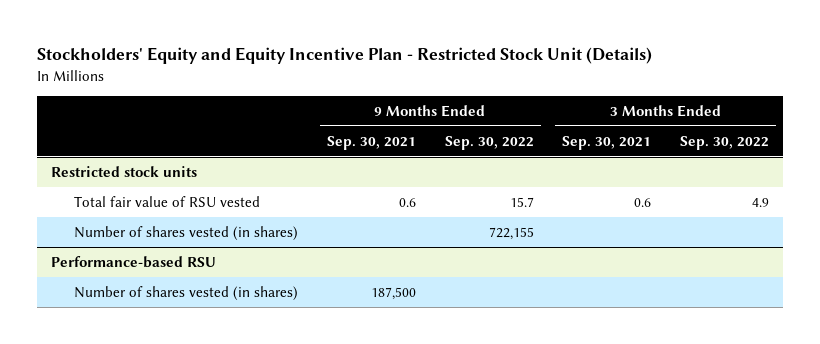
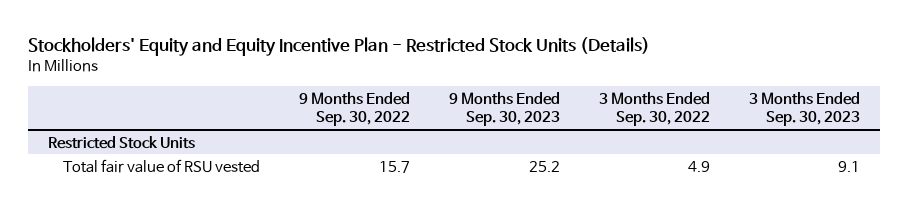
- Stockholders' Equity and Equity Incentive Plan - Restricted Stock Unit (Details)
+ Stockholders' Equity and Equity Incentive Plan - Restricted Stock Units (Details)
- | 9 Months Ended Sep. 30, 2021 | 9 Months Ended Sep. 30, 2022 | 3 Months Ended Sep. 30, 2021 | 3 Months Ended Sep. 30, 2022
+ | 9 Months Ended Sep. 30, 2022 | 9 Months Ended Sep. 30, 2023 | 3 Months Ended Sep. 30, 2022 | 3 Months Ended Sep. 30, 2023
- Restricted stock units
+ Restricted Stock Units
- Number of shares vested (in shares) | | 722,155 | |
- Performance-based RSU
- Number of shares vested (in shares) | 187,500 | | |

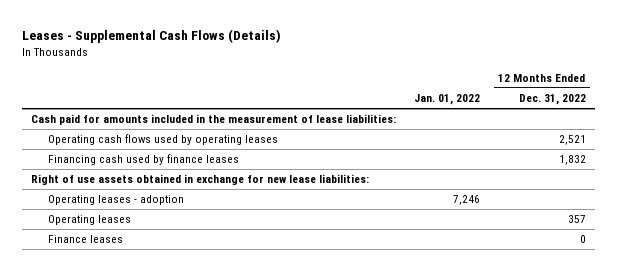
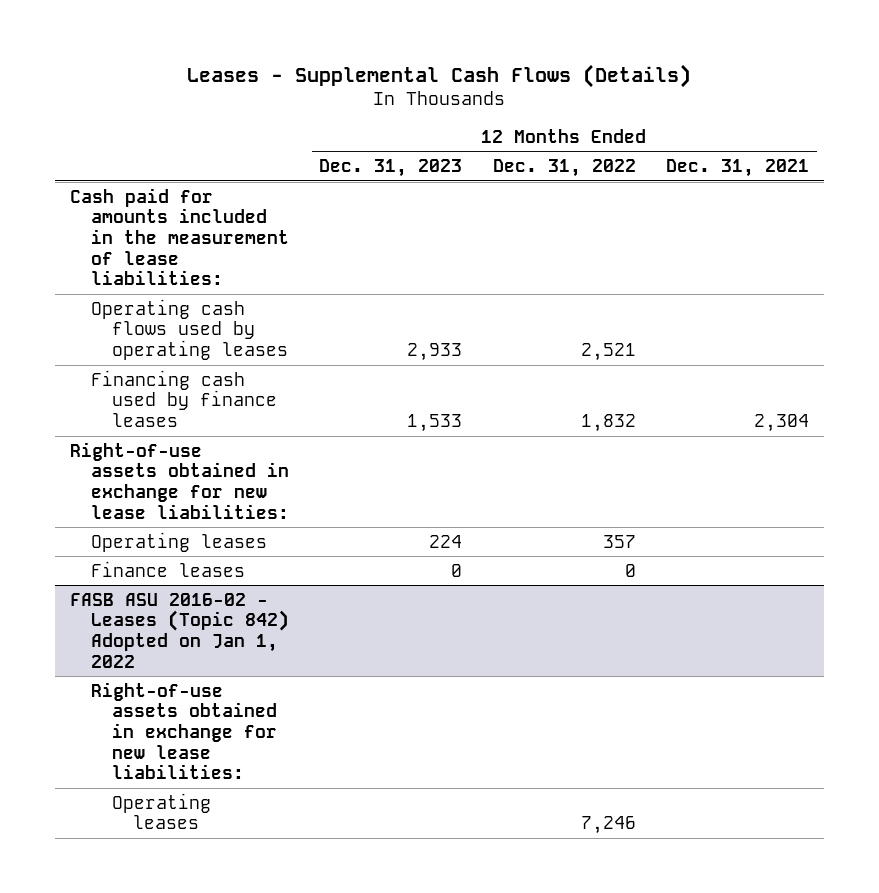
- | Jan. 01, 2022 | 12 Months Ended Dec. 31, 2022
+ | 12 Months Ended Dec. 31, 2023 | 12 Months Ended Dec. 31, 2022 | 12 Months Ended Dec. 31, 2021
- Right of use assets obtained in exchange for new lease liabilities:
- Operating leases - adoption | 7,246 |
+ Right-of-use assets obtained in exchange for new lease liabilities:
+ FASB ASU 2016-02 - Leases (Topic 842) Adopted on Jan 1, 2022
+ Right-of-use assets obtained in exchange for new lease liabilities:
+ Operating leases | | 7,246 |

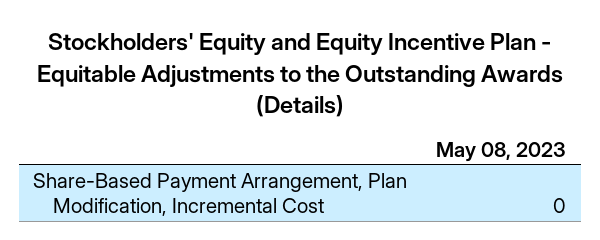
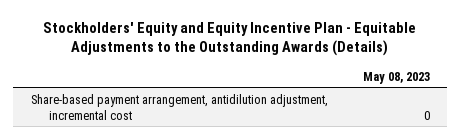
- Share-Based Payment Arrangement, Plan Modification, Incremental Cost | 0
+ Share-based payment arrangement, antidilution adjustment, incremental cost | 0

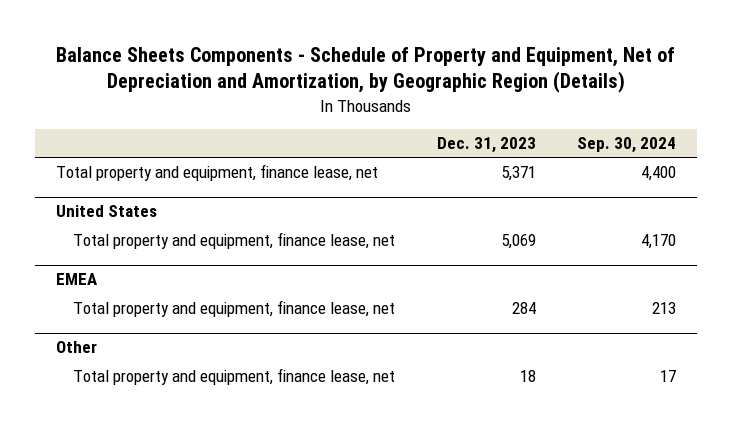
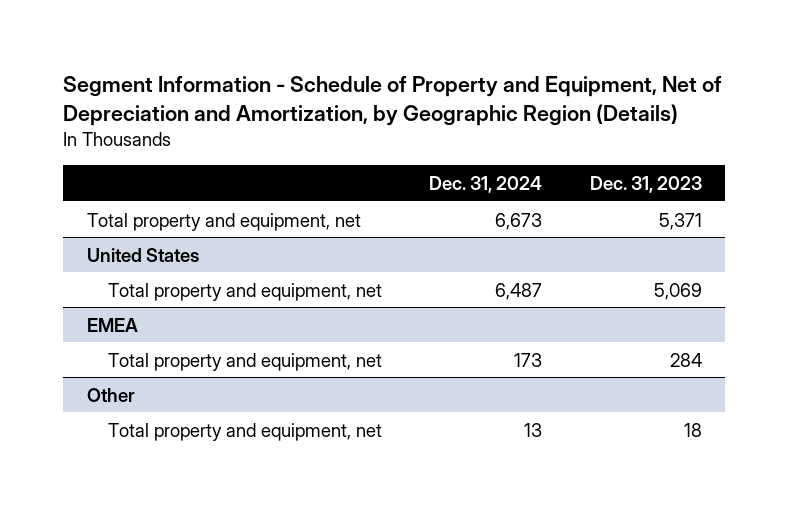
- Balance Sheets Components - Schedule of Property and Equipment, Net of Depreciation and Amortization, by Geographic Region (Details)
+ Segment Information - Schedule of Property and Equipment, Net of Depreciation and Amortization, by Geographic Region (Details)
- | Dec. 31, 2023 | Sep. 30, 2024
+ | Dec. 31, 2024 | Dec. 31, 2023
- Total property and equipment, finance lease, net | 5,371 | 4,400
+ Total property and equipment, net | 6,673 | 5,371
@ United States
- Total property and equipment, finance lease, net | 5,069 | 4,170
+ Total property and equipment, net | 6,487 | 5,069
@ EMEA
- Total property and equipment, finance lease, net | 284 | 213
+ Total property and equipment, net | 173 | 284
@ Other
- Total property and equipment, finance lease, net | 18 | 17
+ Total property and equipment, net | 13 | 18

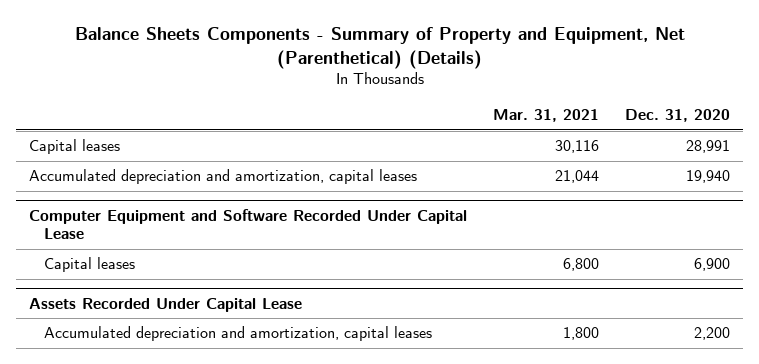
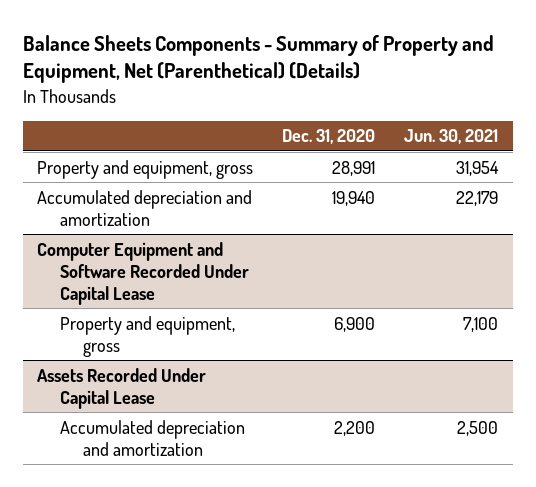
- | Mar. 31, 2021 | Dec. 31, 2020
+ | Dec. 31, 2020 | Jun. 30, 2021
- Capital leases | 30,116 | 28,991
- Accumulated depreciation and amortization, capital leases | 21,044 | 19,940
+ Property and equipment, gross | 28,991 | 31,954
+ Accumulated depreciation and amortization | 19,940 | 22,179
@ Computer Equipment and Software Recorded Under Capital Lease
- Capital leases | 6,800 | 6,900
+ Property and equipment, gross | 6,900 | 7,100
@ Assets Recorded Under Capital Lease
- Accumulated depreciation and amortization, capital leases | 1,800 | 2,200
+ Accumulated depreciation and amortization | 2,200 | 2,500

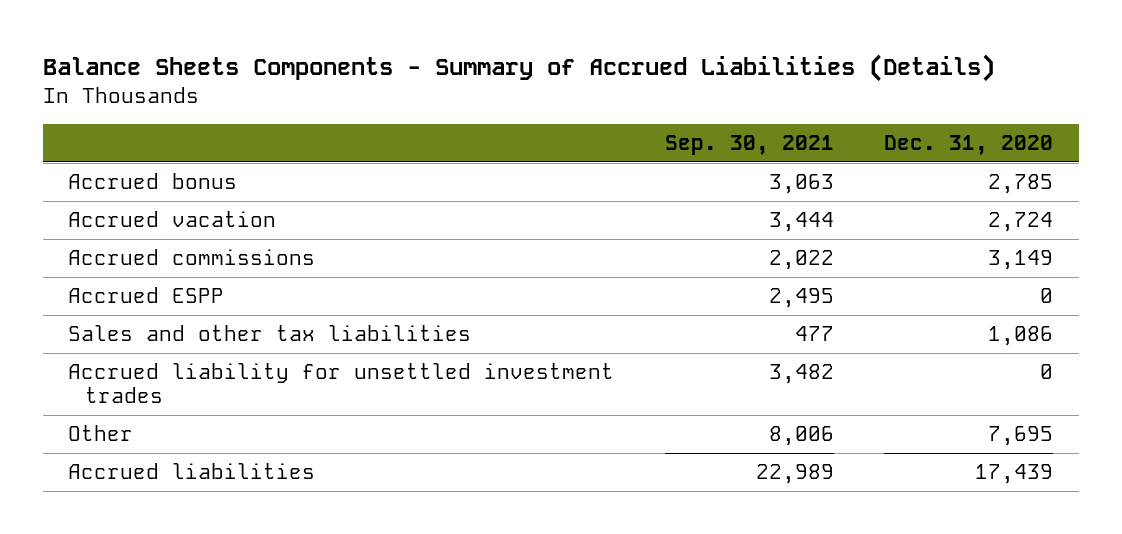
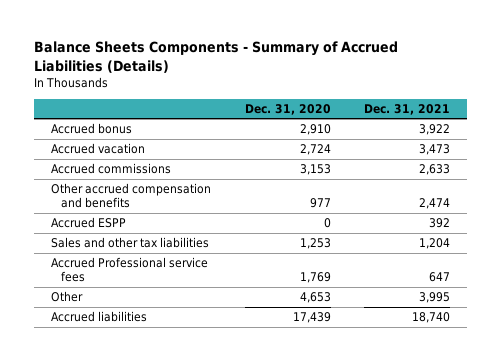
- | Sep. 30, 2021 | Dec. 31, 2020
+ | Dec. 31, 2020 | Dec. 31, 2021
- Accrued bonus | 3,063 | 2,785
+ Accrued bonus | 2,910 | 3,922
- Accrued commissions | 2,022 | 3,149
+ Accrued commissions | 3,153 | 2,633
+ Other accrued compensation and benefits | 977 | 2,474
- Sales and other tax liabilities | 477 | 1,086
- Accrued liability for unsettled investment trades | 3,482 | 0
- Other | 8,006 | 7,695
+ Sales and other tax liabilities | 1,253 | 1,204
+ Accrued Professional service fees | 1,769 | 647
+ Other | 4,653 | 3,995

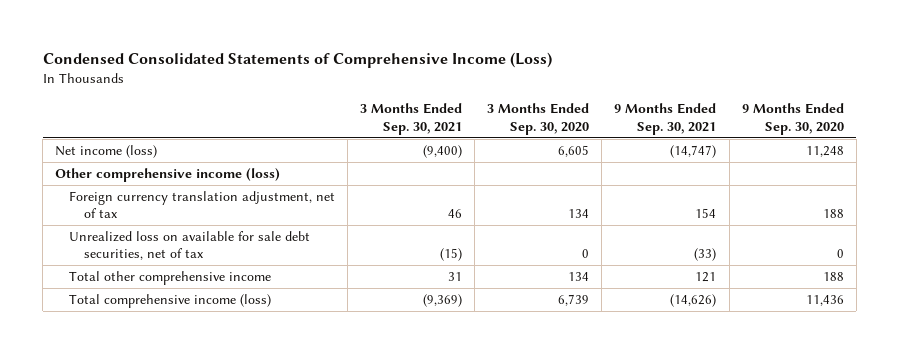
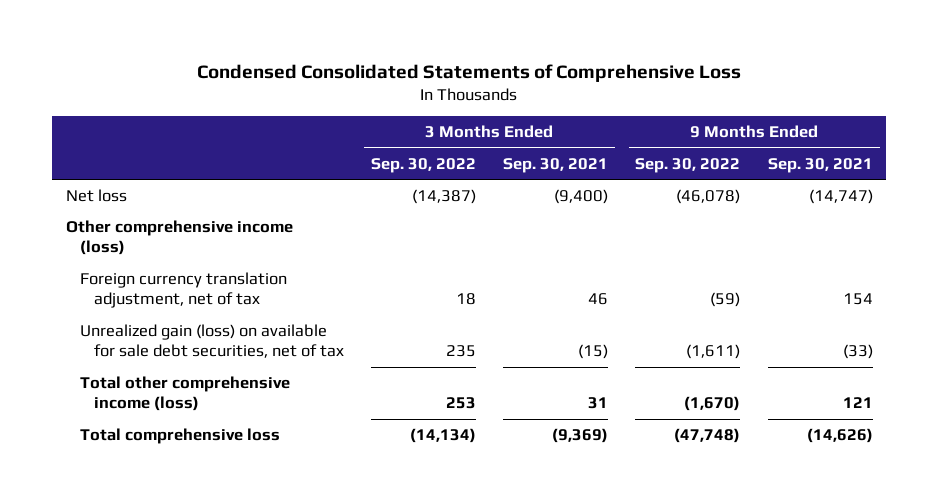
- Condensed Consolidated Statements of Comprehensive Income (Loss)
+ Condensed Consolidated Statements of Comprehensive Loss
- | 3 Months Ended Sep. 30, 2021 | 3 Months Ended Sep. 30, 2020 | 9 Months Ended Sep. 30, 2021 | 9 Months Ended Sep. 30, 2020
+ | 3 Months Ended Sep. 30, 2022 | 3 Months Ended Sep. 30, 2021 | 9 Months Ended Sep. 30, 2022 | 9 Months Ended Sep. 30, 2021
- Net income (loss) | (9,400) | 6,605 | (14,747) | 11,248
+ Net loss | (14,387) | (9,400) | (46,078) | (14,747)
- Unrealized loss on available for sale debt securities, net of tax | (15) | 0 | (33) | 0
- Total other comprehensive income | 31 | 134 | 121 | 188
- Total comprehensive income (loss) | (9,369) | 6,739 | (14,626) | 11,436
+ Unrealized gain (loss) on available for sale debt securities, net of tax | 235 | (15) | (1,611) | (33)
+ Total other comprehensive income (loss) | 253 | 31 | (1,670) | 121
+ Total comprehensive loss | (14,134) | (9,369) | (47,748) | (14,626)

